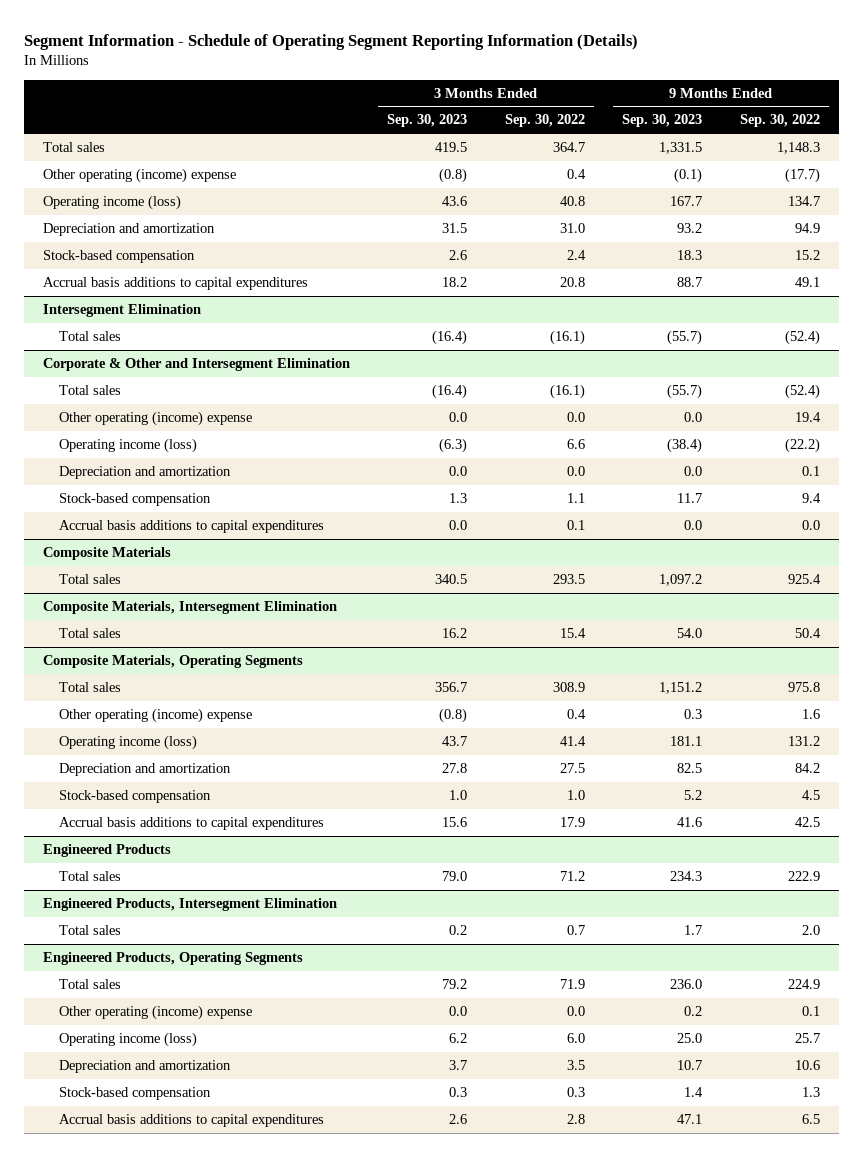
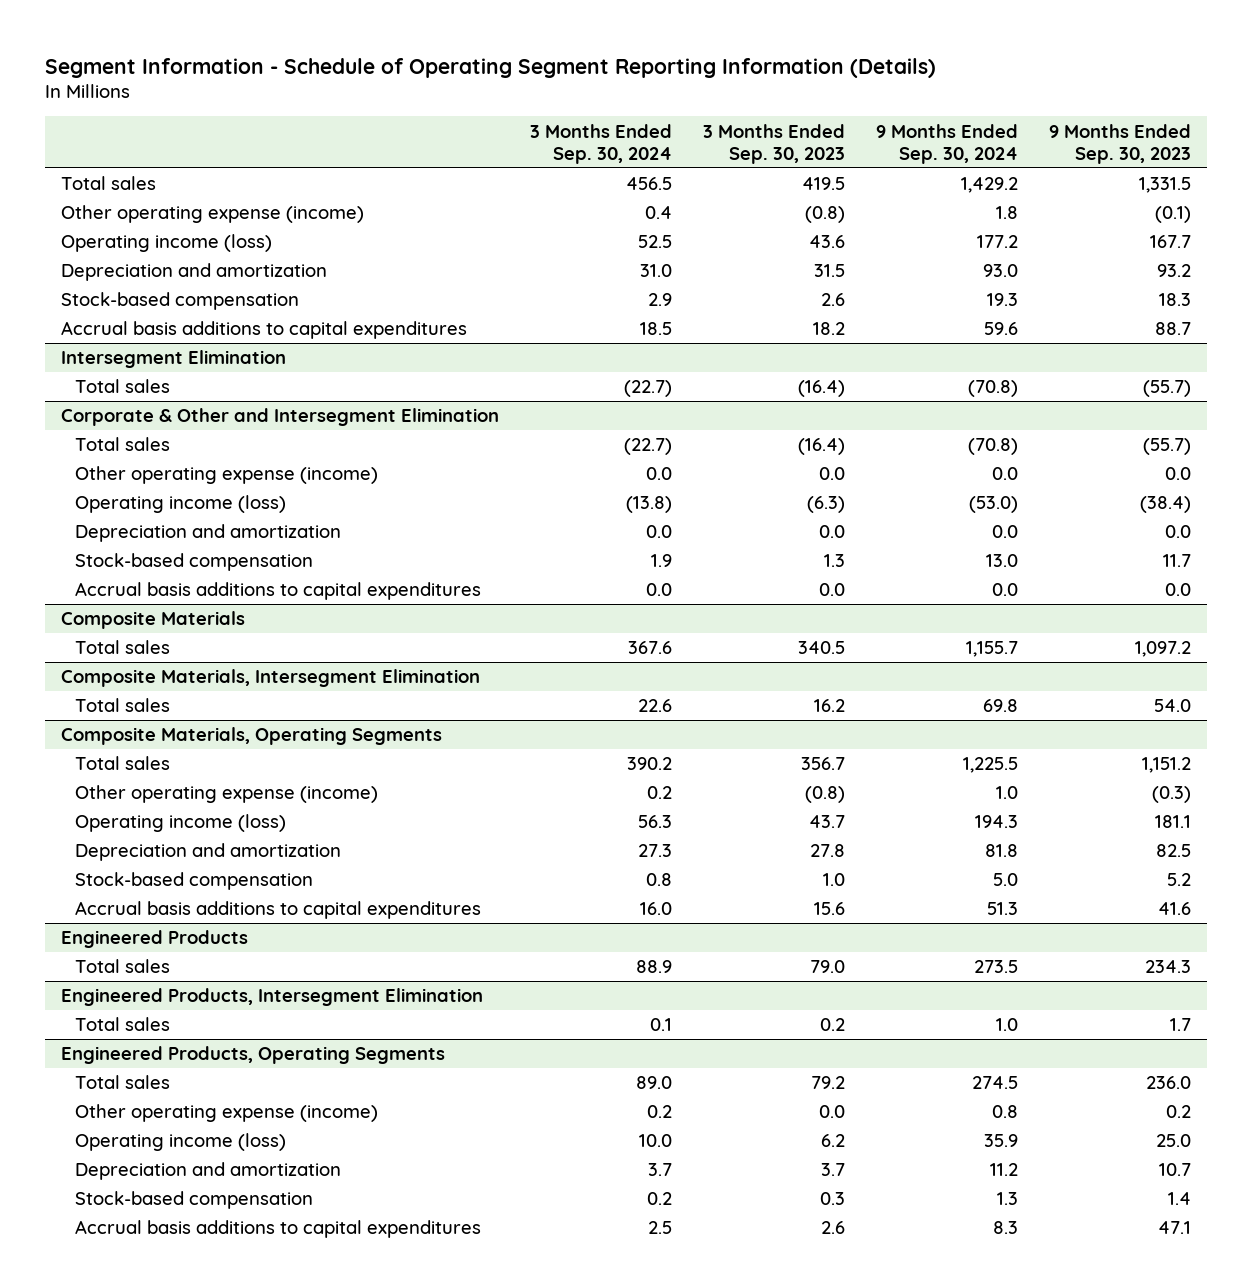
- | 3 Months Ended Sep. 30, 2023 | 3 Months Ended Sep. 30, 2022 | 9 Months Ended Sep. 30, 2023 | 9 Months Ended Sep. 30, 2022
+ | 3 Months Ended Sep. 30, 2024 | 3 Months Ended Sep. 30, 2023 | 9 Months Ended Sep. 30, 2024 | 9 Months Ended Sep. 30, 2023
- Other operating (income) expense | (0.8) | 0.4 | (0.1) | (17.7)
+ Other operating expense (income) | 0.4 | (0.8) | 1.8 | (0.1)
@ Corporate & Other and Intersegment Elimination
- Other operating (income) expense | 0.0 | 0.0 | 0.0 | 19.4
+ Other operating expense (income) | 0.0 | 0.0 | 0.0 | 0.0
@ Composite Materials, Operating Segments
- Other operating (income) expense | (0.8) | 0.4 | 0.3 | 1.6
+ Other operating expense (income) | 0.2 | (0.8) | 1.0 | (0.3)
@ Engineered Products, Operating Segments
- Other operating (income) expense | 0.0 | 0.0 | 0.2 | 0.1
+ Other operating expense (income) | 0.2 | 0.0 | 0.8 | 0.2

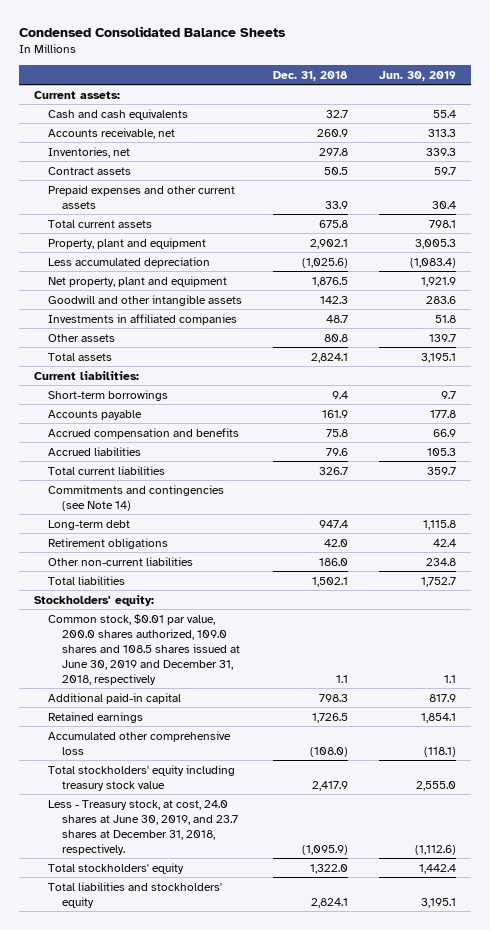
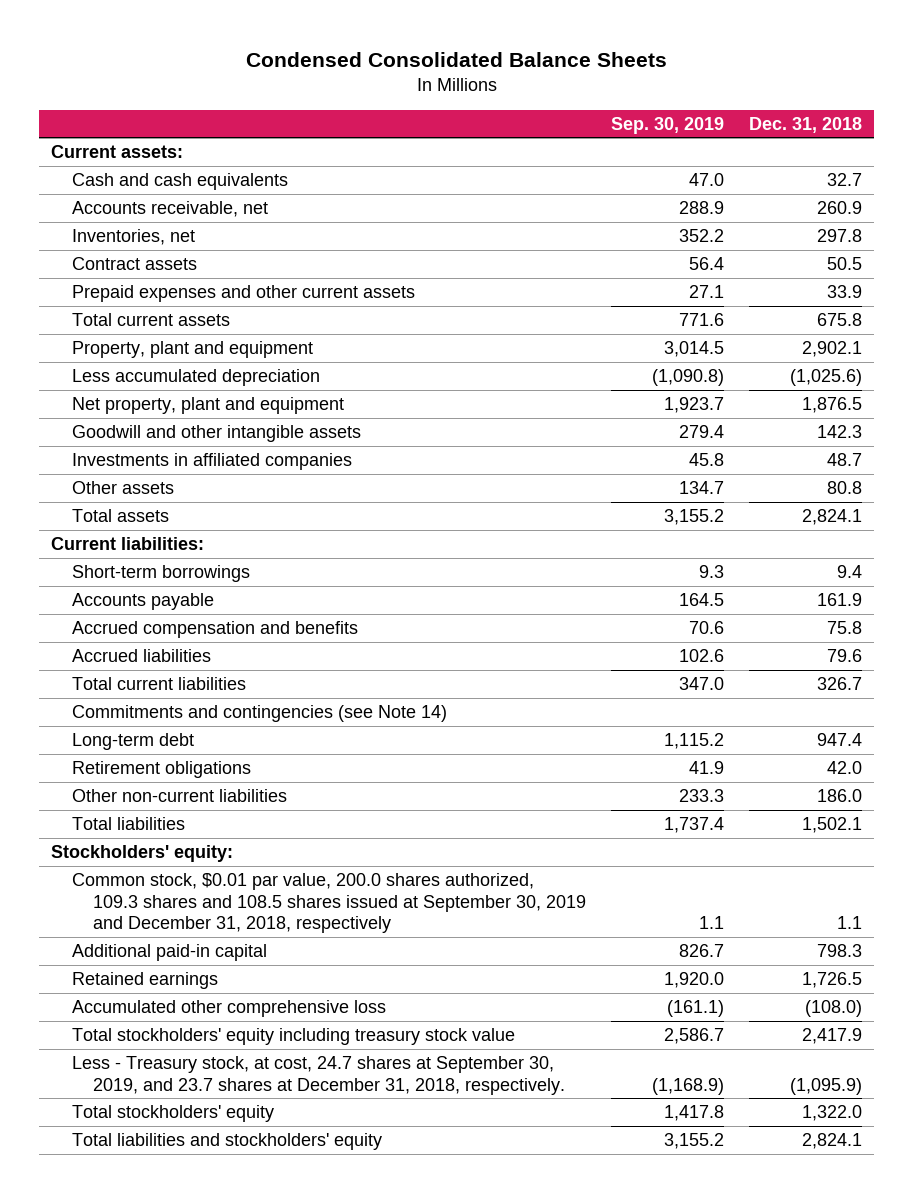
- | Dec. 31, 2018 | Jun. 30, 2019
+ | Sep. 30, 2019 | Dec. 31, 2018
- Common stock, $0.01 par value, 200.0 shares authorized, 109.0 shares and 108.5 shares issued at June 30, 2019 and December 31, 2018, respectively | 1.1 | 1.1
+ Common stock, $0.01 par value, 200.0 shares authorized, 109.3 shares and 108.5 shares issued at September 30, 2019 and December 31, 2018, respectively | 1.1 | 1.1
- Less - Treasury stock, at cost, 24.0 shares at June 30, 2019, and 23.7 shares at December 31, 2018, respectively. | (1,095.9) | (1,112.6)
+ Less - Treasury stock, at cost, 24.7 shares at September 30, 2019, and 23.7 shares at December 31, 2018, respectively. | (1,168.9) | (1,095.9)

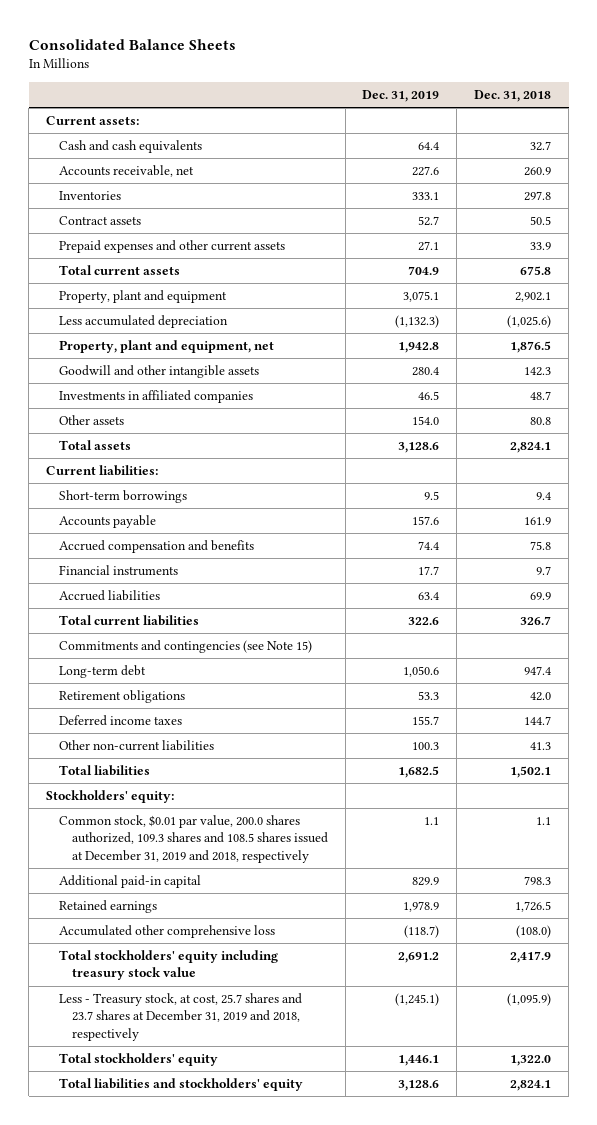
- Condensed Consolidated Balance Sheets
+ Consolidated Balance Sheets
- | Sep. 30, 2019 | Dec. 31, 2018
+ | Dec. 31, 2019 | Dec. 31, 2018
- Inventories, net | 352.2 | 297.8
+ Inventories | 333.1 | 297.8
- Net property, plant and equipment | 1,923.7 | 1,876.5
+ Property, plant and equipment, net | 1,942.8 | 1,876.5
- Accrued liabilities | 102.6 | 79.6
+ Financial instruments | 17.7 | 9.7
+ Accrued liabilities | 63.4 | 69.9
- Commitments and contingencies (see Note 14)
+ Commitments and contingencies (see Note 15)
- Other non-current liabilities | 233.3 | 186.0
+ Deferred income taxes | 155.7 | 144.7
+ Other non-current liabilities | 100.3 | 41.3
- Common stock, $0.01 par value, 200.0 shares authorized, 109.3 shares and 108.5 shares issued at September 30, 2019 and December 31, 2018, respectively | 1.1 | 1.1
+ Common stock, $0.01 par value, 200.0 shares authorized, 109.3 shares and 108.5 shares issued at December 31, 2019 and 2018, respectively | 1.1 | 1.1
- Less - Treasury stock, at cost, 24.7 shares at September 30, 2019, and 23.7 shares at December 31, 2018, respectively. | (1,168.9) | (1,095.9)
+ Less - Treasury stock, at cost, 25.7 shares and 23.7 shares at December 31, 2019 and 2018, respectively | (1,245.1) | (1,095.9)

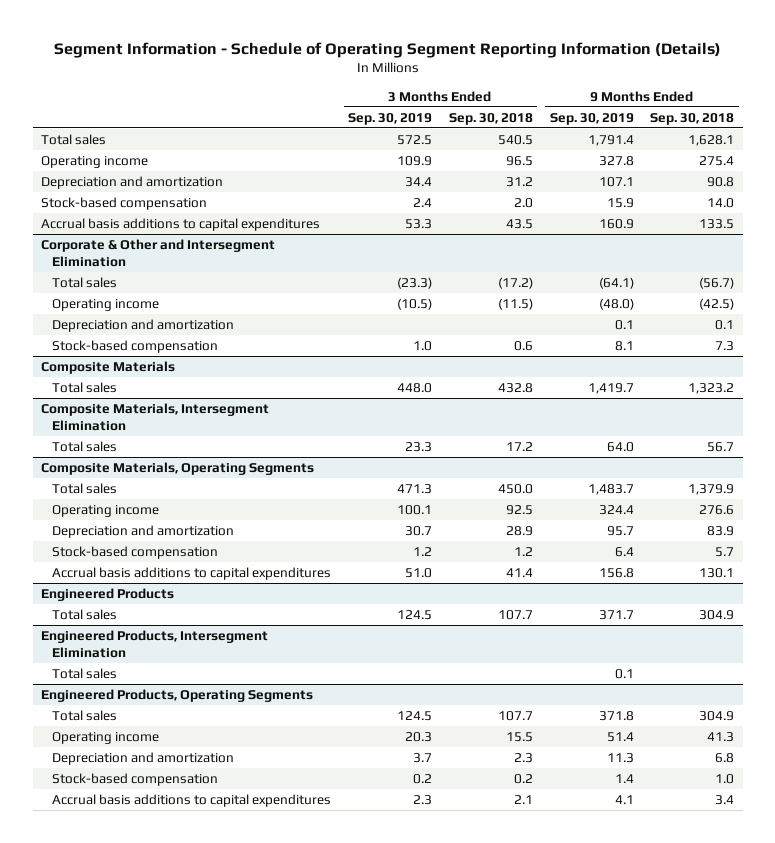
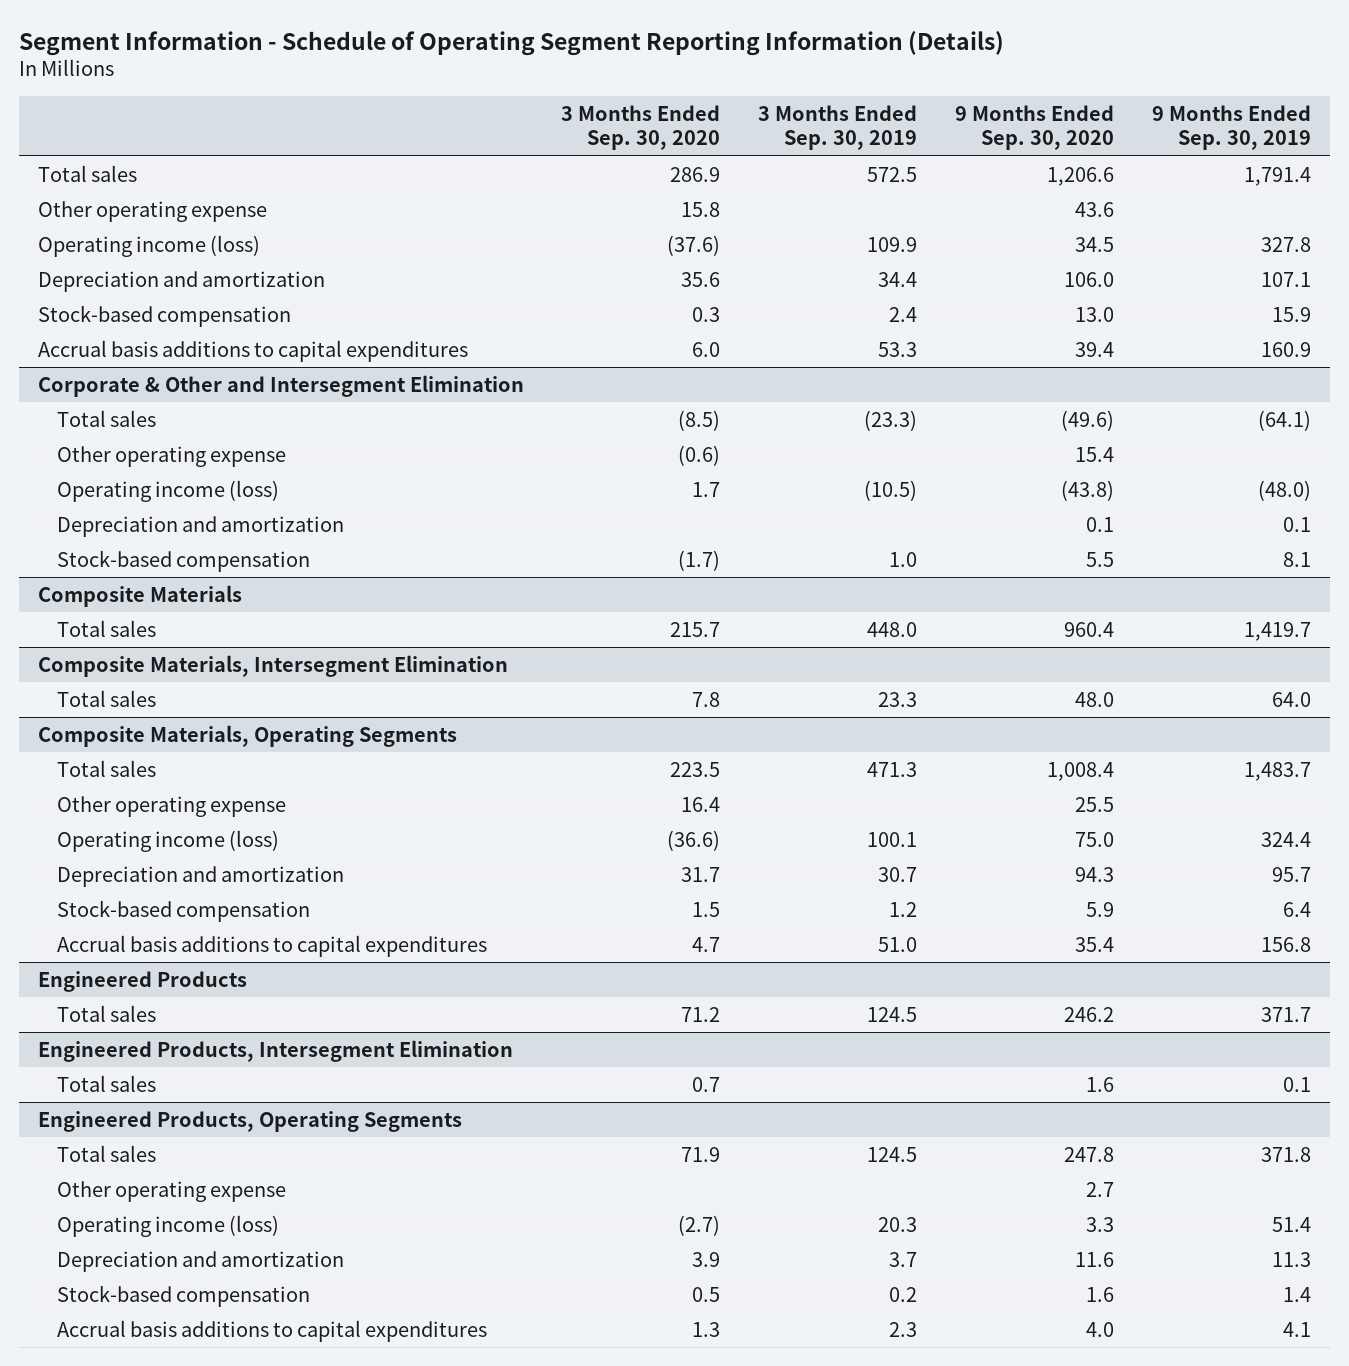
- | 3 Months Ended Sep. 30, 2019 | 3 Months Ended Sep. 30, 2018 | 9 Months Ended Sep. 30, 2019 | 9 Months Ended Sep. 30, 2018
+ | 3 Months Ended Sep. 30, 2020 | 3 Months Ended Sep. 30, 2019 | 9 Months Ended Sep. 30, 2020 | 9 Months Ended Sep. 30, 2019
- Operating income | 109.9 | 96.5 | 327.8 | 275.4
+ Other operating expense | 15.8 | | 43.6 |
+ Operating income (loss) | (37.6) | 109.9 | 34.5 | 327.8
@ Corporate & Other and Intersegment Elimination
- Operating income | (10.5) | (11.5) | (48.0) | (42.5)
+ Other operating expense | (0.6) | | 15.4 |
+ Operating income (loss) | 1.7 | (10.5) | (43.8) | (48.0)
@ Composite Materials, Operating Segments
- Operating income | 100.1 | 92.5 | 324.4 | 276.6
+ Other operating expense | 16.4 | | 25.5 |
+ Operating income (loss) | (36.6) | 100.1 | 75.0 | 324.4
@ Engineered Products, Operating Segments
- Operating income | 20.3 | 15.5 | 51.4 | 41.3
+ Other operating expense | | | 2.7 |
+ Operating income (loss) | (2.7) | 20.3 | 3.3 | 51.4

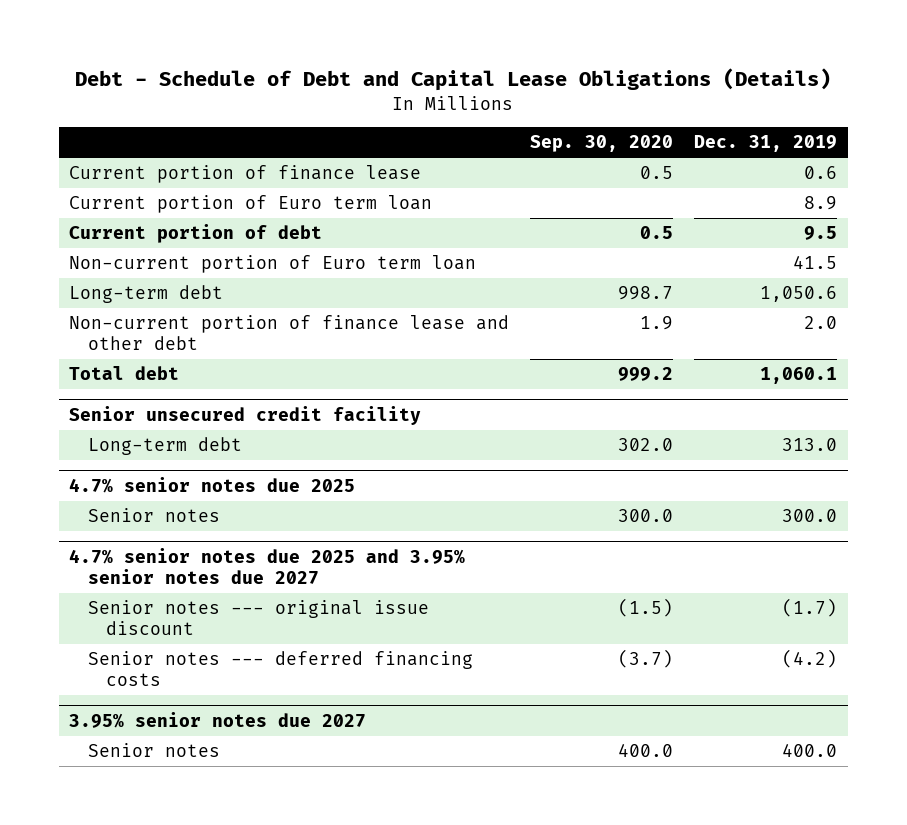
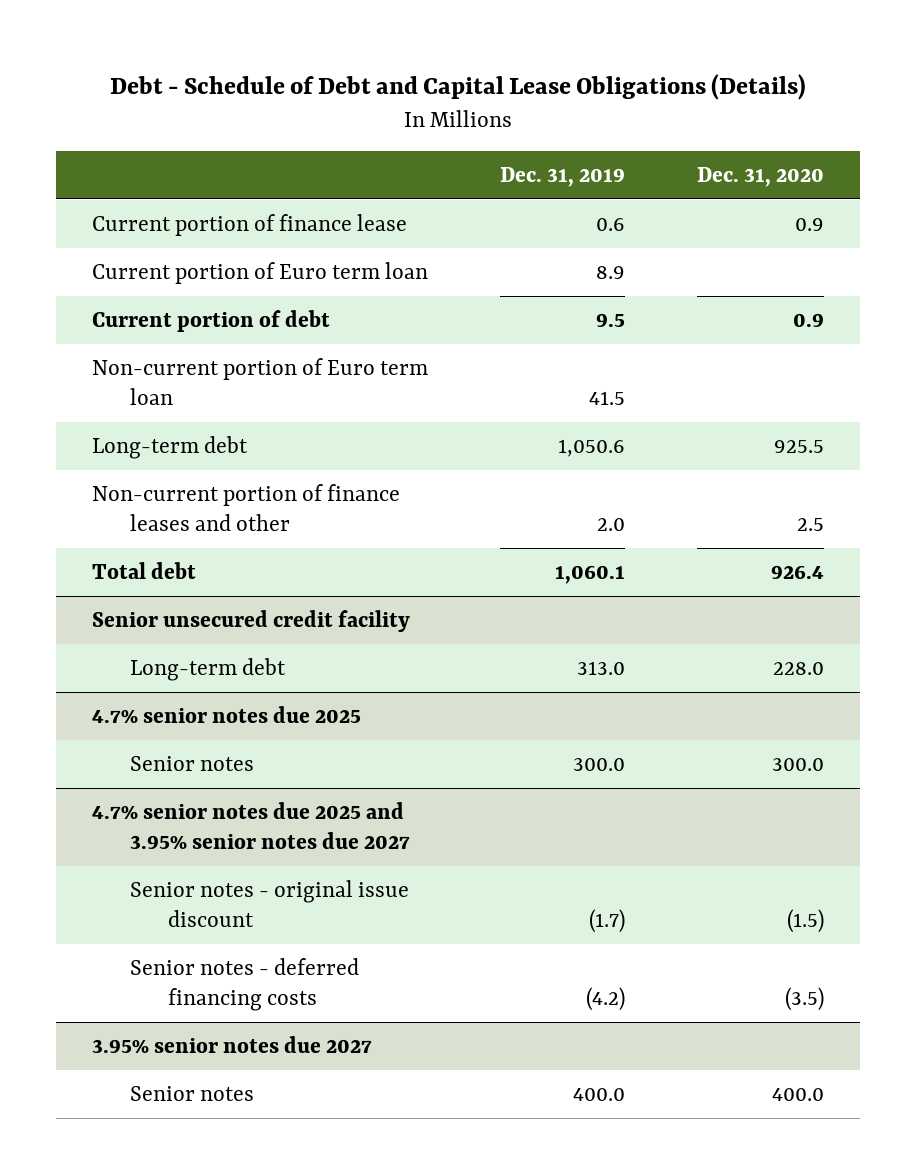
- | Sep. 30, 2020 | Dec. 31, 2019
+ | Dec. 31, 2019 | Dec. 31, 2020
- Non-current portion of finance lease and other debt | 1.9 | 2.0
+ Non-current portion of finance leases and other | 2.0 | 2.5
@ 4.7% senior notes due 2025 and 3.95% senior notes due 2027
- Senior notes --- original issue discount | (1.5) | (1.7)
- Senior notes --- deferred financing costs | (3.7) | (4.2)
+ Senior notes - original issue discount | (1.7) | (1.5)
+ Senior notes - deferred financing costs | (4.2) | (3.5)

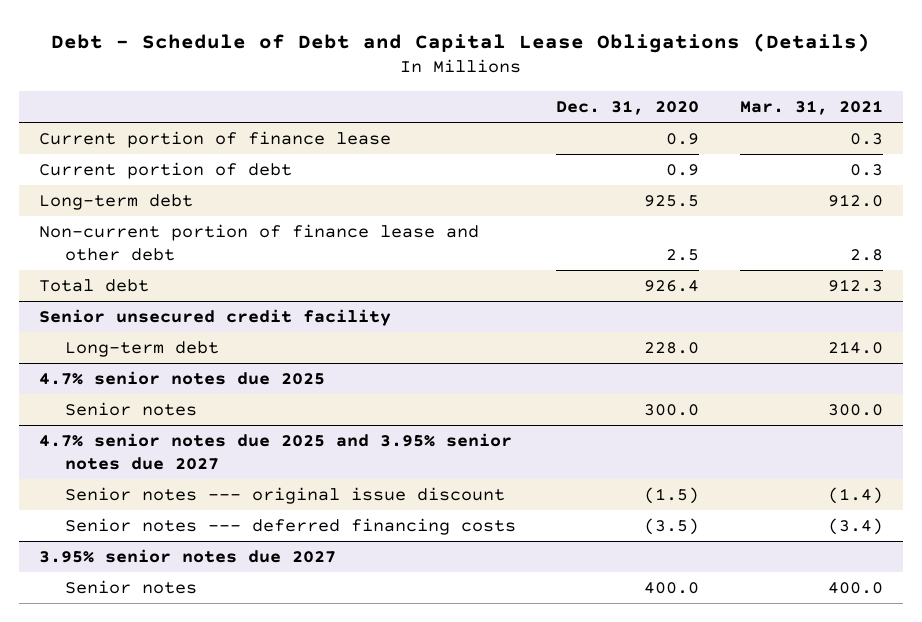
- | Dec. 31, 2019 | Dec. 31, 2020
+ | Dec. 31, 2020 | Mar. 31, 2021
- Current portion of Euro term loan | 8.9 |
- Non-current portion of Euro term loan | 41.5 |
- Non-current portion of finance leases and other | 2.0 | 2.5
+ Non-current portion of finance lease and other debt | 2.5 | 2.8
@ 4.7% senior notes due 2025 and 3.95% senior notes due 2027
- Senior notes - original issue discount | (1.7) | (1.5)
- Senior notes - deferred financing costs | (4.2) | (3.5)
+ Senior notes --- original issue discount | (1.5) | (1.4)
+ Senior notes --- deferred financing costs | (3.5) | (3.4)

